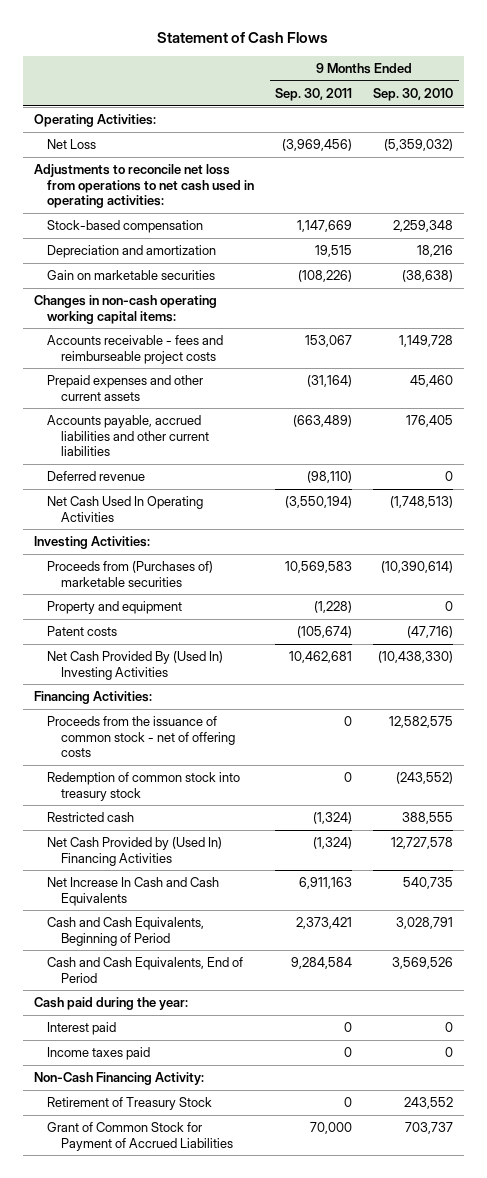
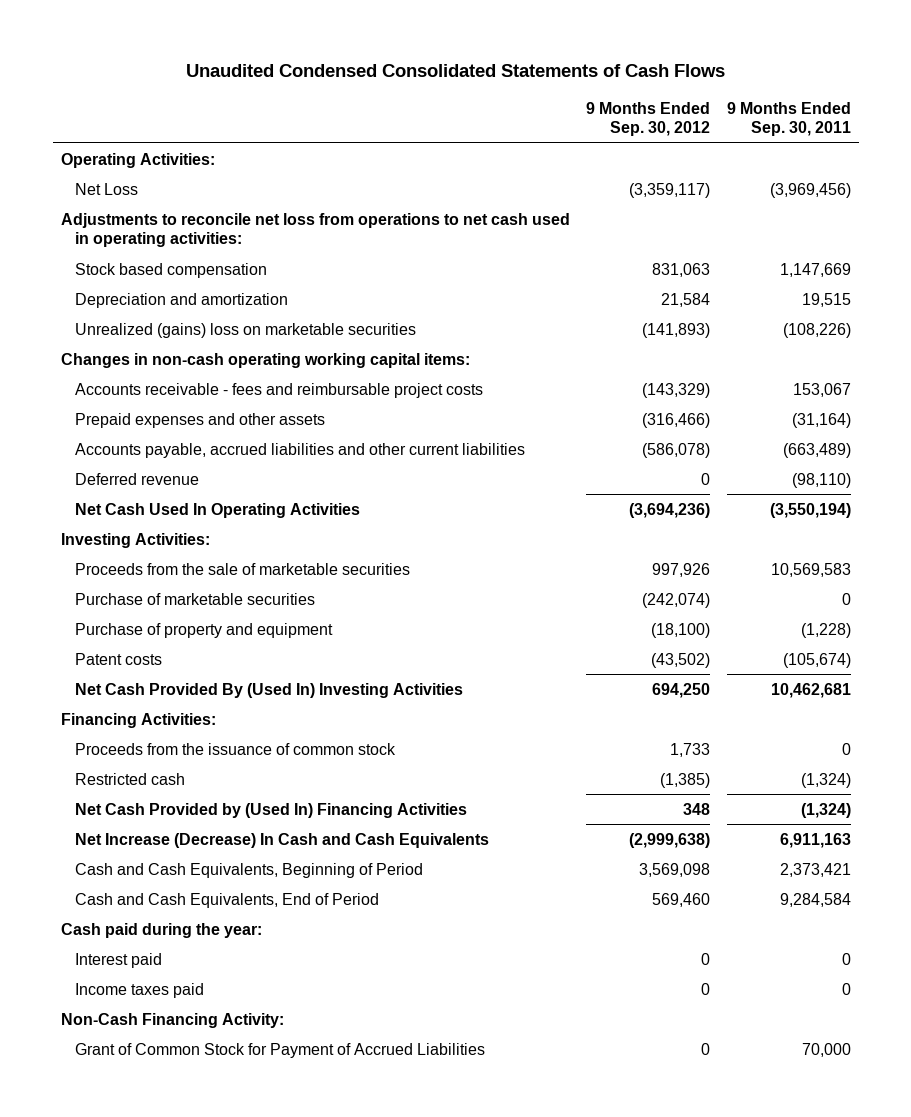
- Statement of Cash Flows
+ Unaudited Condensed Consolidated Statements of Cash Flows
- | 9 Months Ended Sep. 30, 2011 | 9 Months Ended Sep. 30, 2010
+ | 9 Months Ended Sep. 30, 2012 | 9 Months Ended Sep. 30, 2011
- Stock-based compensation | 1,147,669 | 2,259,348
+ Stock based compensation | 831,063 | 1,147,669
- Gain on marketable securities | (108,226) | (38,638)
+ Unrealized (gains) loss on marketable securities | (141,893) | (108,226)
- Accounts receivable - fees and reimburseable project costs | 153,067 | 1,149,728
- Prepaid expenses and other current assets | (31,164) | 45,460
+ Accounts receivable - fees and reimbursable project costs | (143,329) | 153,067
+ Prepaid expenses and other assets | (316,466) | (31,164)
- Proceeds from (Purchases of) marketable securities | 10,569,583 | (10,390,614)
- Property and equipment | (1,228) | 0
+ Proceeds from the sale of marketable securities | 997,926 | 10,569,583
+ Purchase of marketable securities | (242,074) | 0
+ Purchase of property and equipment | (18,100) | (1,228)
- Proceeds from the issuance of common stock - net of offering costs | 0 | 12,582,575
- Redemption of common stock into treasury stock | 0 | (243,552)
+ Proceeds from the issuance of common stock | 1,733 | 0
- Net Increase In Cash and Cash Equivalents | 6,911,163 | 540,735
+ Net Increase (Decrease) In Cash and Cash Equivalents | (2,999,638) | 6,911,163
- Retirement of Treasury Stock | 0 | 243,552

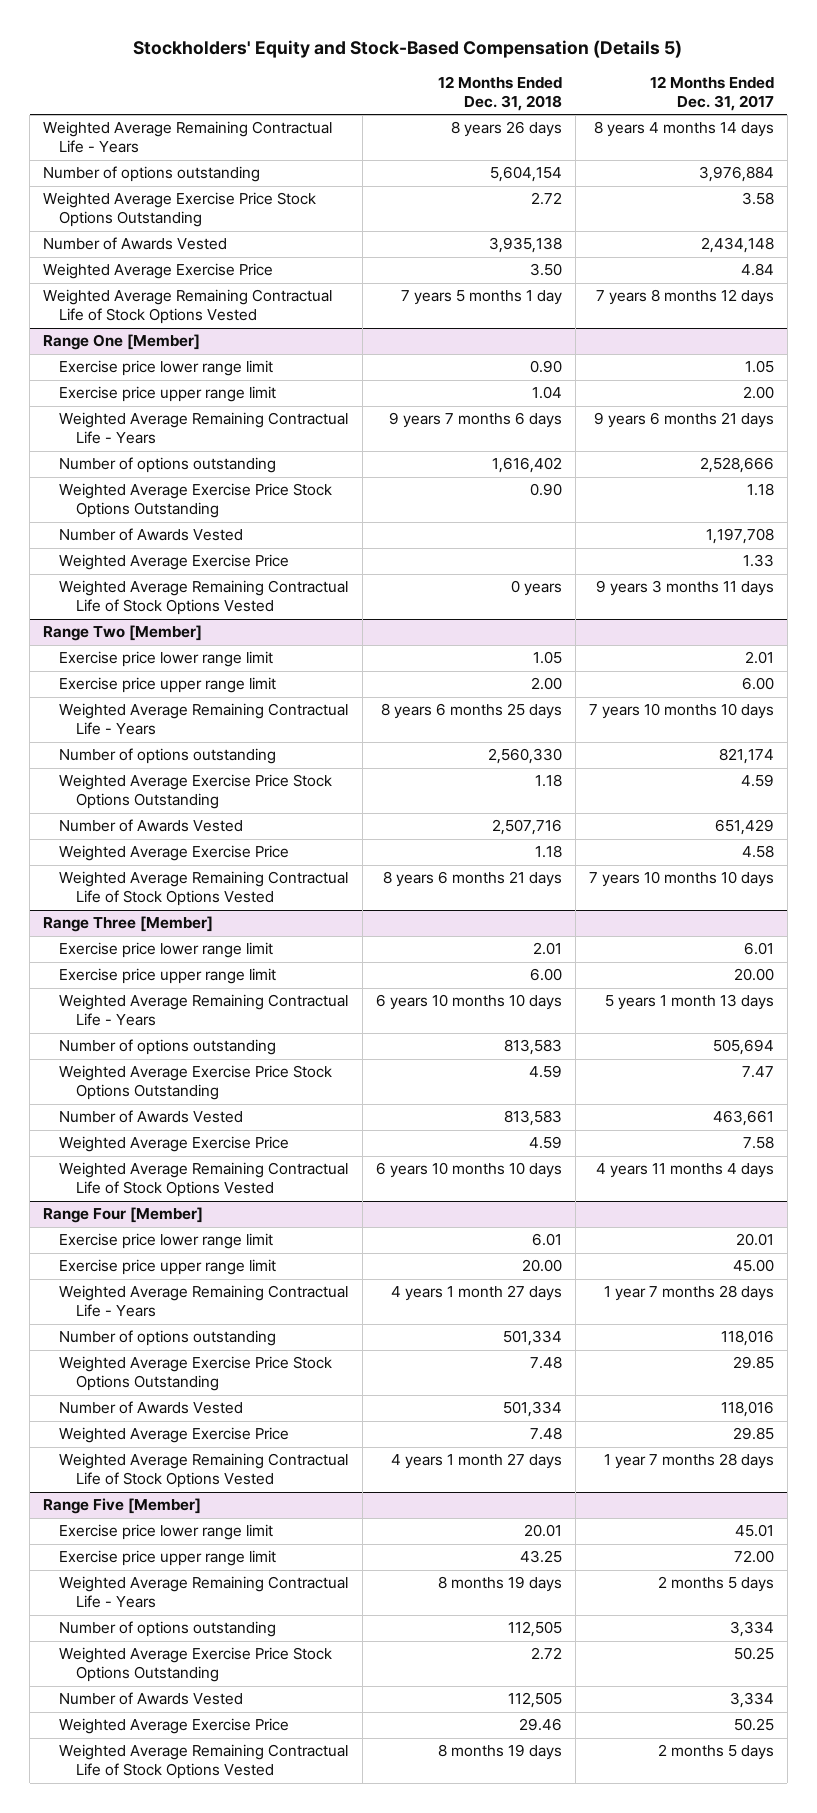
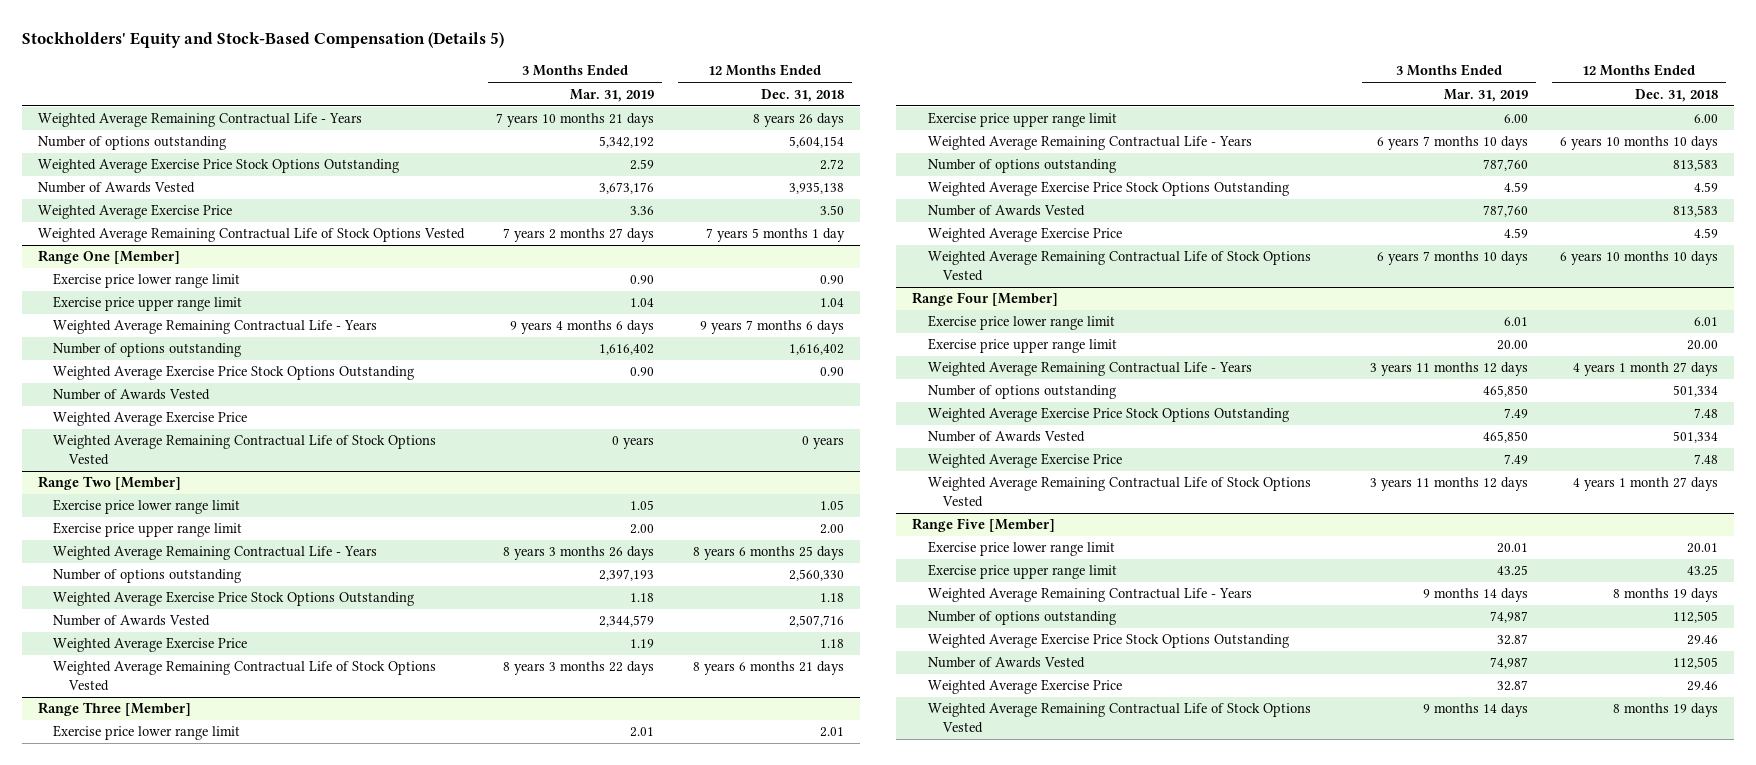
- | 12 Months Ended Dec. 31, 2018 | 12 Months Ended Dec. 31, 2017
+ | 3 Months Ended Mar. 31, 2019 | 12 Months Ended Dec. 31, 2018
@ Range Five [Member]
- Weighted Average Exercise Price Stock Options Outstanding | 2.72 | 50.25
+ Weighted Average Exercise Price Stock Options Outstanding | 32.87 | 29.46

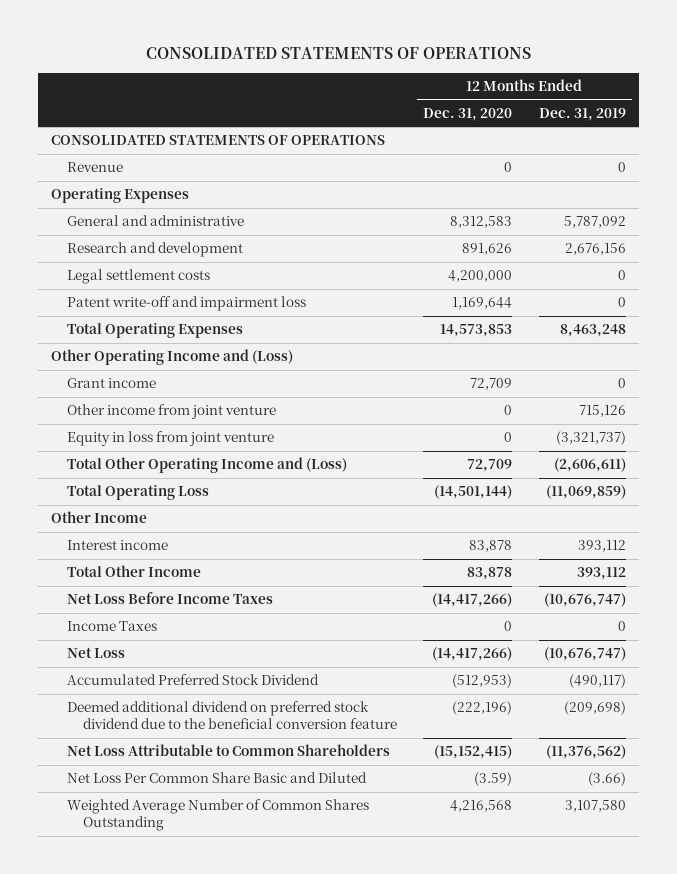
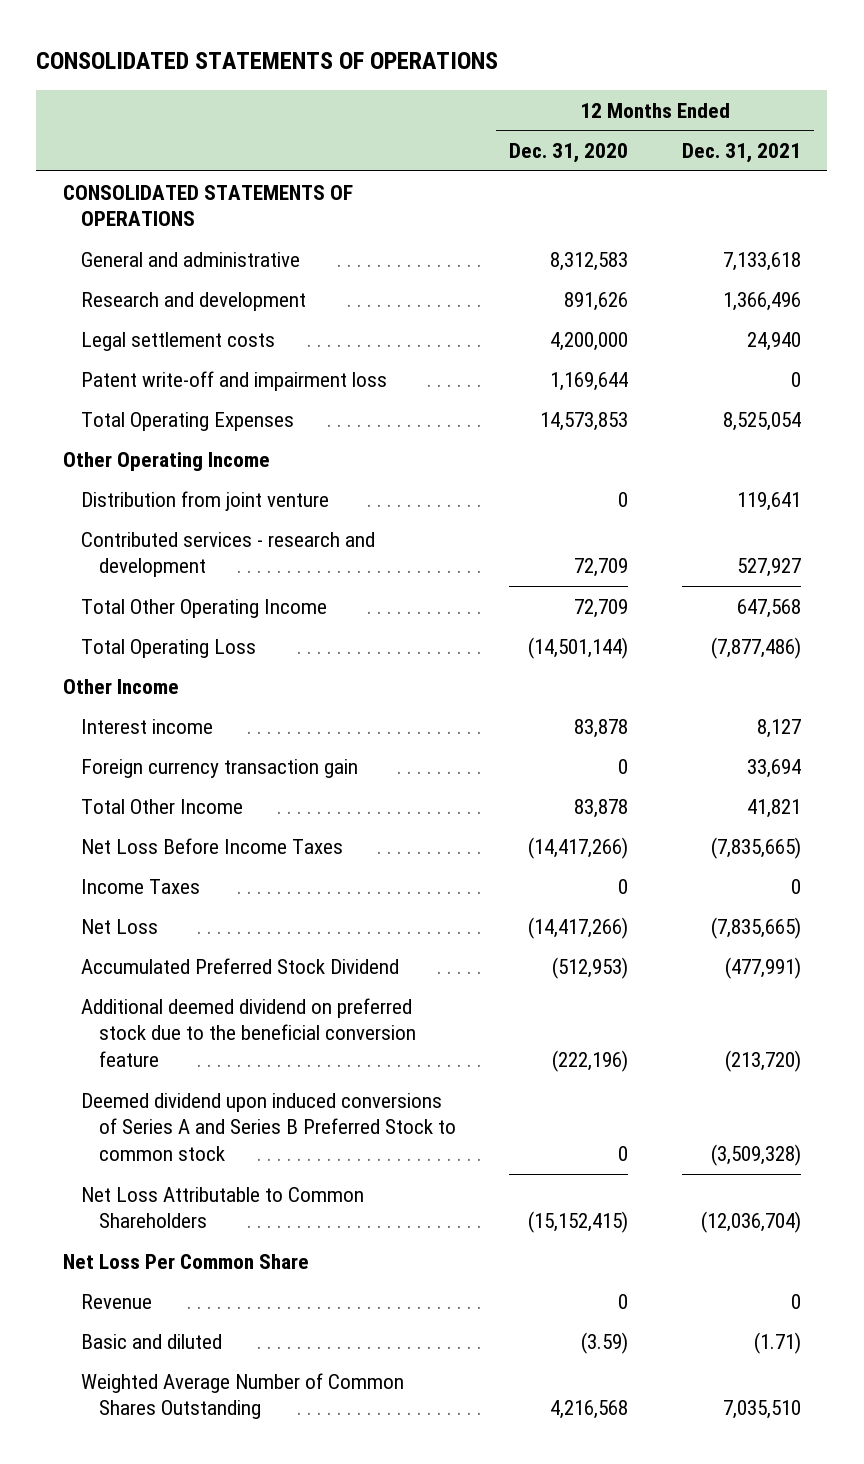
- | 12 Months Ended Dec. 31, 2020 | 12 Months Ended Dec. 31, 2019
+ | 12 Months Ended Dec. 31, 2020 | 12 Months Ended Dec. 31, 2021
- Operating Expenses
- Other Operating Income and (Loss)
- Grant income | 72,709 | 0
- Other income from joint venture | 0 | 715,126
- Equity in loss from joint venture | 0 | (3,321,737)
- Total Other Operating Income and (Loss) | 72,709 | (2,606,611)
+ Other Operating Income
+ Distribution from joint venture | 0 | 119,641
+ Contributed services - research and development | 72,709 | 527,927
+ Total Other Operating Income | 72,709 | 647,568
+ Foreign currency transaction gain | 0 | 33,694
- Deemed additional dividend on preferred stock dividend due to the beneficial conversion feature | (222,196) | (209,698)
+ Additional deemed dividend on preferred stock due to the beneficial conversion feature | (222,196) | (213,720)
+ Deemed dividend upon induced conversions of Series A and Series B Preferred Stock to common stock | 0 | (3,509,328)
- Net Loss Per Common Share Basic and Diluted | (3.59) | (3.66)
+ Net Loss Per Common Share
moved down: Revenue | 0 | 0
+ Basic and diluted | (3.59) | (1.71)

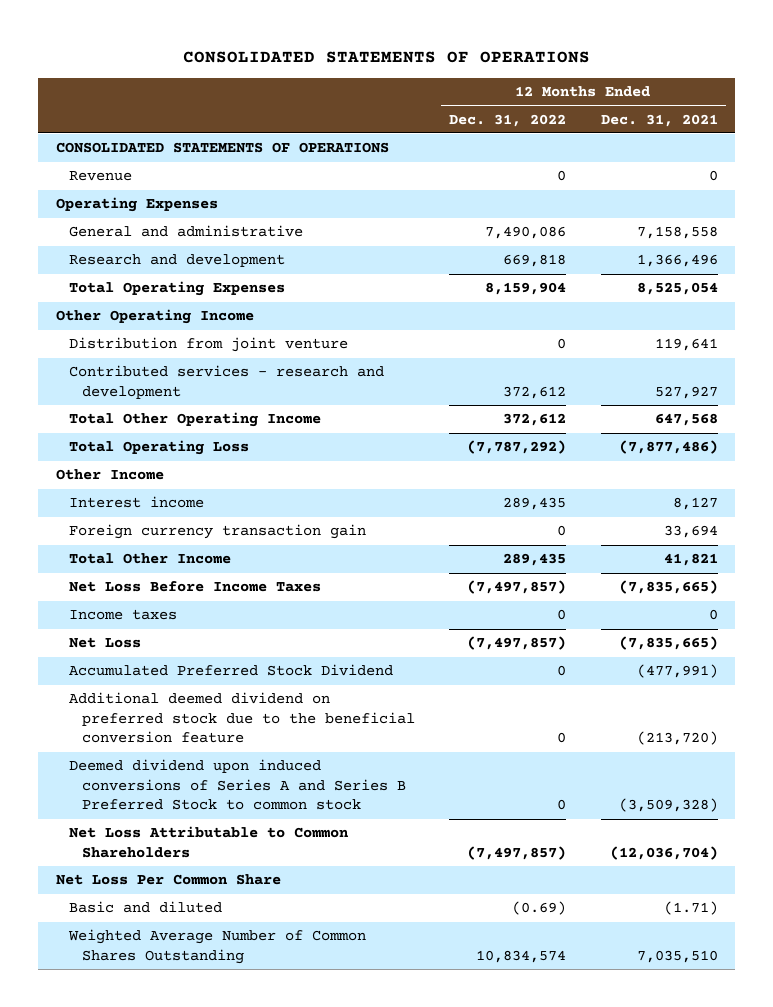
- | 12 Months Ended Dec. 31, 2020 | 12 Months Ended Dec. 31, 2021
+ | 12 Months Ended Dec. 31, 2022 | 12 Months Ended Dec. 31, 2021
- General and administrative | 8,312,583 | 7,133,618
moved up: Revenue | 0 | 0
+ Operating Expenses
+ General and administrative | 7,490,086 | 7,158,558
- Legal settlement costs | 4,200,000 | 24,940
- Patent write-off and impairment loss | 1,169,644 | 0
- Income Taxes | 0 | 0
+ Income taxes | 0 | 0

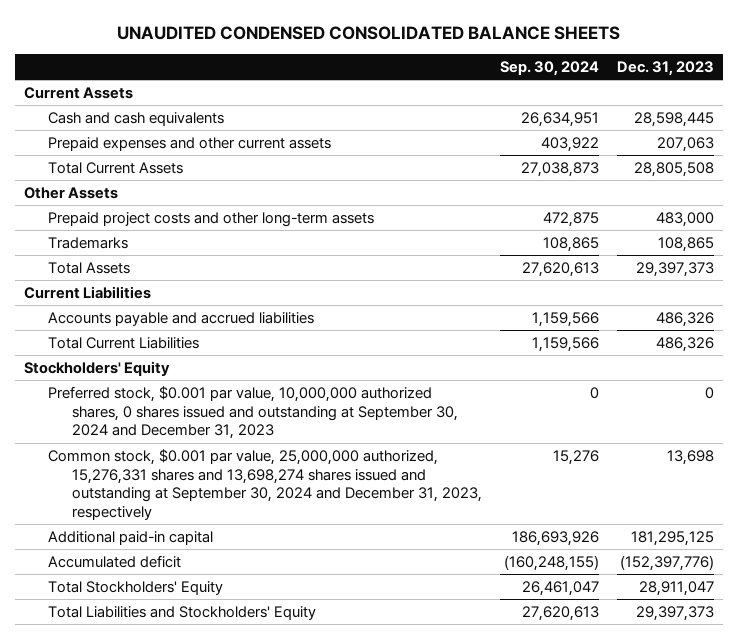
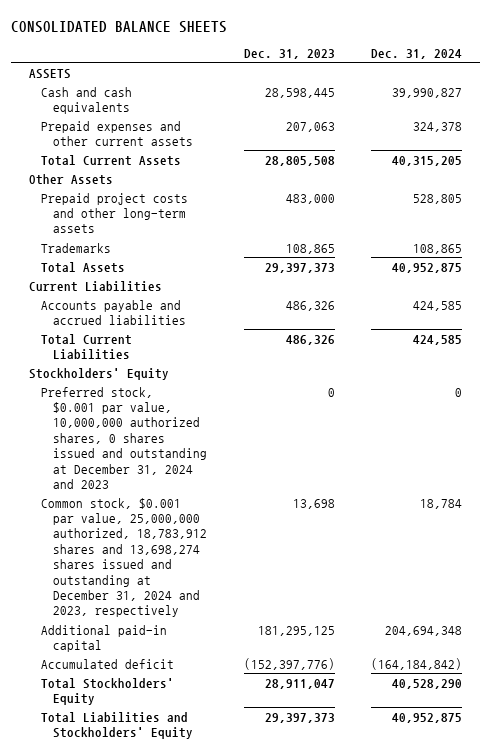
- UNAUDITED CONDENSED CONSOLIDATED BALANCE SHEETS
+ CONSOLIDATED BALANCE SHEETS
- | Sep. 30, 2024 | Dec. 31, 2023
+ | Dec. 31, 2023 | Dec. 31, 2024
- Current Assets
+ ASSETS
- Preferred stock, $0.001 par value, 10,000,000 authorized shares, 0 shares issued and outstanding at September 30, 2024 and December 31, 2023 | 0 | 0
- Common stock, $0.001 par value, 25,000,000 authorized, 15,276,331 shares and 13,698,274 shares issued and outstanding at September 30, 2024 and December 31, 2023, respectively | 15,276 | 13,698
+ Preferred stock, $0.001 par value, 10,000,000 authorized shares, 0 shares issued and outstanding at December 31, 2024 and 2023 | 0 | 0
+ Common stock, $0.001 par value, 25,000,000 authorized, 18,783,912 shares and 13,698,274 shares issued and outstanding at December 31, 2024 and 2023, respectively | 13,698 | 18,784

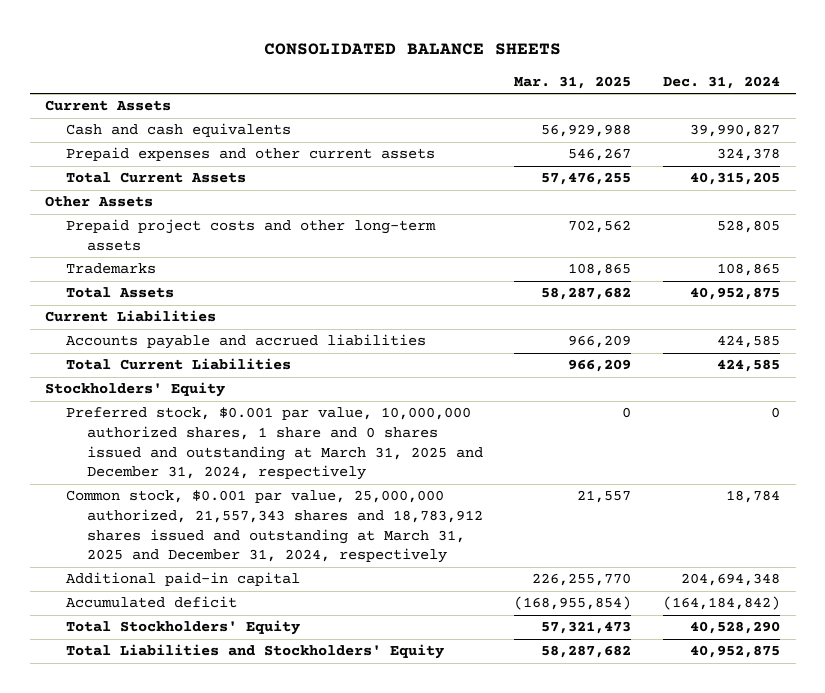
- | Dec. 31, 2023 | Dec. 31, 2024
+ | Mar. 31, 2025 | Dec. 31, 2024
- ASSETS
+ Current Assets
- Preferred stock, $0.001 par value, 10,000,000 authorized shares, 0 shares issued and outstanding at December 31, 2024 and 2023 | 0 | 0
- Common stock, $0.001 par value, 25,000,000 authorized, 18,783,912 shares and 13,698,274 shares issued and outstanding at December 31, 2024 and 2023, respectively | 13,698 | 18,784
+ Preferred stock, $0.001 par value, 10,000,000 authorized shares, 1 share and 0 shares issued and outstanding at March 31, 2025 and December 31, 2024, respectively | 0 | 0
+ Common stock, $0.001 par value, 25,000,000 authorized, 21,557,343 shares and 18,783,912 shares issued and outstanding at March 31, 2025 and December 31, 2024, respectively | 21,557 | 18,784

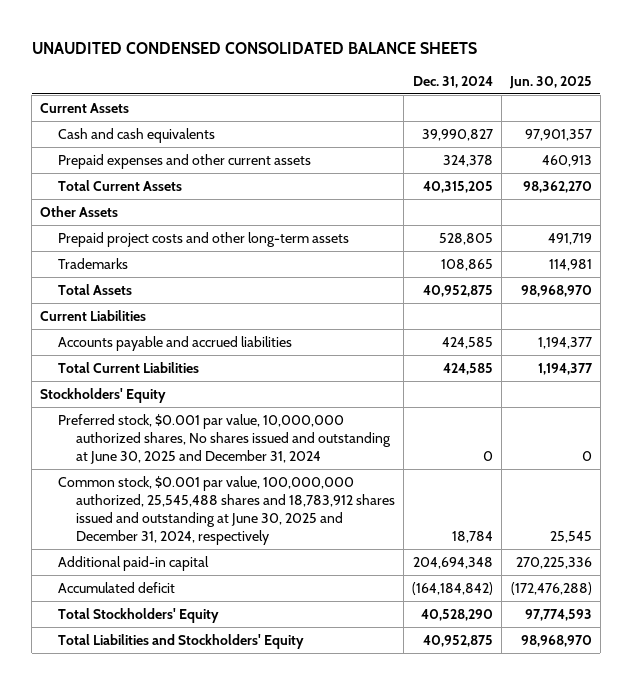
- CONSOLIDATED BALANCE SHEETS
+ UNAUDITED CONDENSED CONSOLIDATED BALANCE SHEETS
- | Mar. 31, 2025 | Dec. 31, 2024
+ | Dec. 31, 2024 | Jun. 30, 2025
- Preferred stock, $0.001 par value, 10,000,000 authorized shares, 1 share and 0 shares issued and outstanding at March 31, 2025 and December 31, 2024, respectively | 0 | 0
- Common stock, $0.001 par value, 25,000,000 authorized, 21,557,343 shares and 18,783,912 shares issued and outstanding at March 31, 2025 and December 31, 2024, respectively | 21,557 | 18,784
+ Preferred stock, $0.001 par value, 10,000,000 authorized shares, No shares issued and outstanding at June 30, 2025 and December 31, 2024 | 0 | 0
+ Common stock, $0.001 par value, 100,000,000 authorized, 25,545,488 shares and 18,783,912 shares issued and outstanding at June 30, 2025 and December 31, 2024, respectively | 18,784 | 25,545

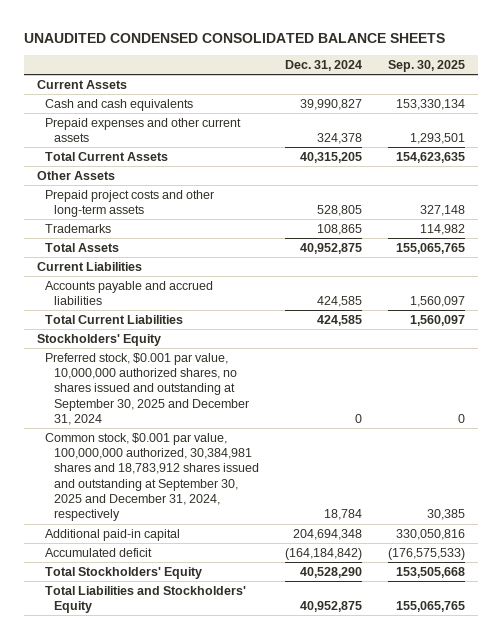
- | Dec. 31, 2024 | Jun. 30, 2025
+ | Dec. 31, 2024 | Sep. 30, 2025
- Preferred stock, $0.001 par value, 10,000,000 authorized shares, No shares issued and outstanding at June 30, 2025 and December 31, 2024 | 0 | 0
- Common stock, $0.001 par value, 100,000,000 authorized, 25,545,488 shares and 18,783,912 shares issued and outstanding at June 30, 2025 and December 31, 2024, respectively | 18,784 | 25,545
+ Preferred stock, $0.001 par value, 10,000,000 authorized shares, no shares issued and outstanding at September 30, 2025 and December 31, 2024 | 0 | 0
+ Common stock, $0.001 par value, 100,000,000 authorized, 30,384,981 shares and 18,783,912 shares issued and outstanding at September 30, 2025 and December 31, 2024, respectively | 18,784 | 30,385

